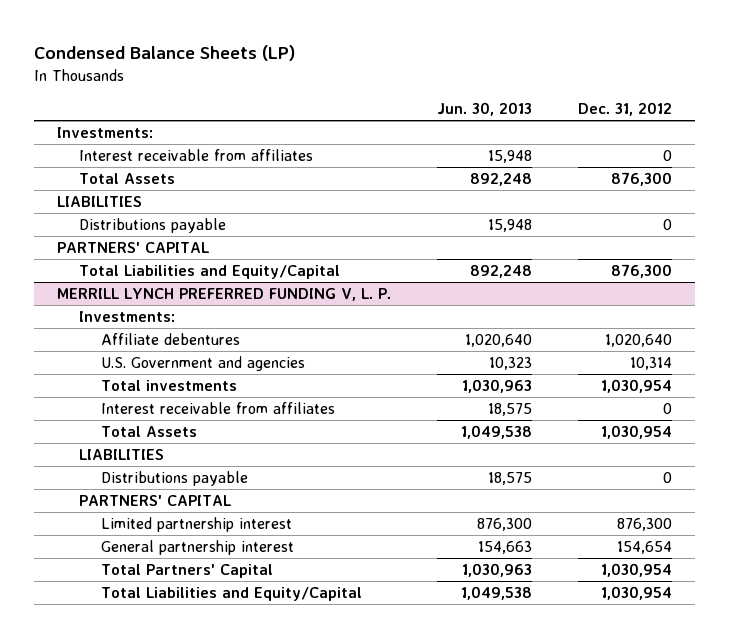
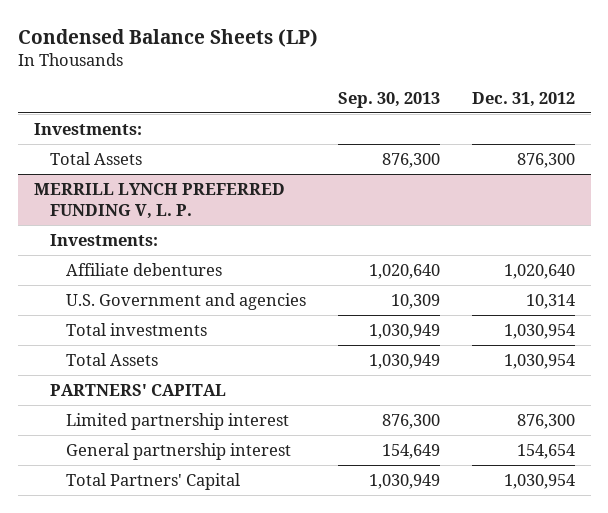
- | Jun. 30, 2013 | Dec. 31, 2012
+ | Sep. 30, 2013 | Dec. 31, 2012
- Interest receivable from affiliates | 15,948 | 0
- LIABILITIES
- Distributions payable | 15,948 | 0
- PARTNERS' CAPITAL
- Total Liabilities and Equity/Capital | 892,248 | 876,300
@ MERRILL LYNCH PREFERRED FUNDING V, L. P.
- Interest receivable from affiliates | 18,575 | 0
- LIABILITIES
- Distributions payable | 18,575 | 0
- Total Liabilities and Equity/Capital | 1,049,538 | 1,030,954

